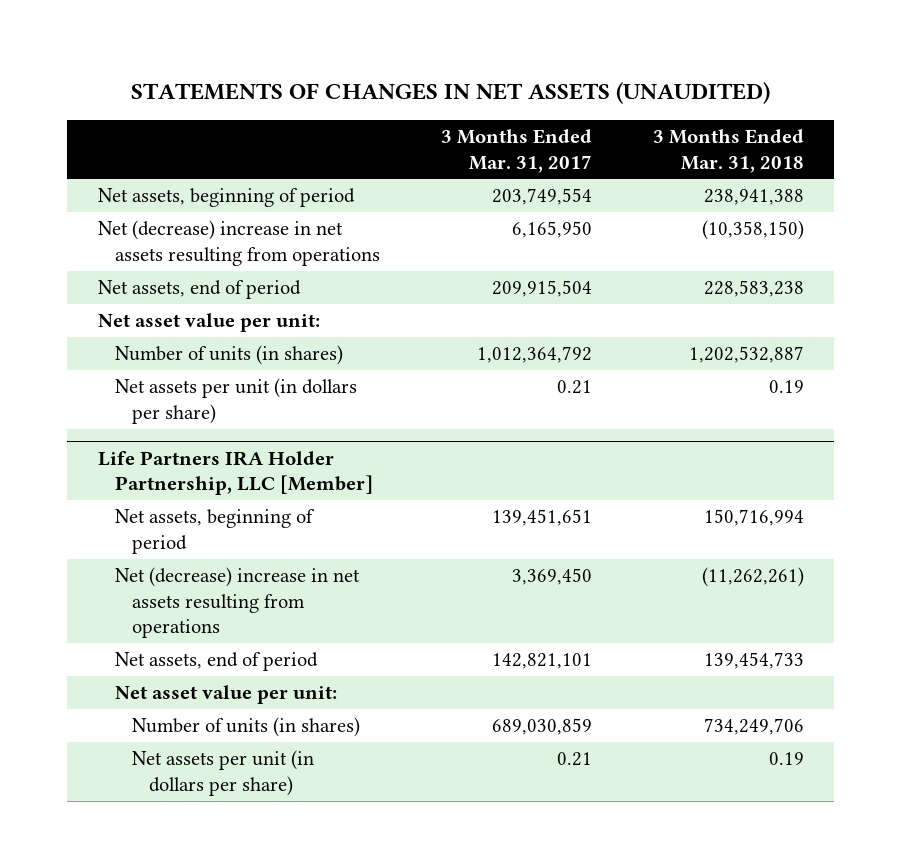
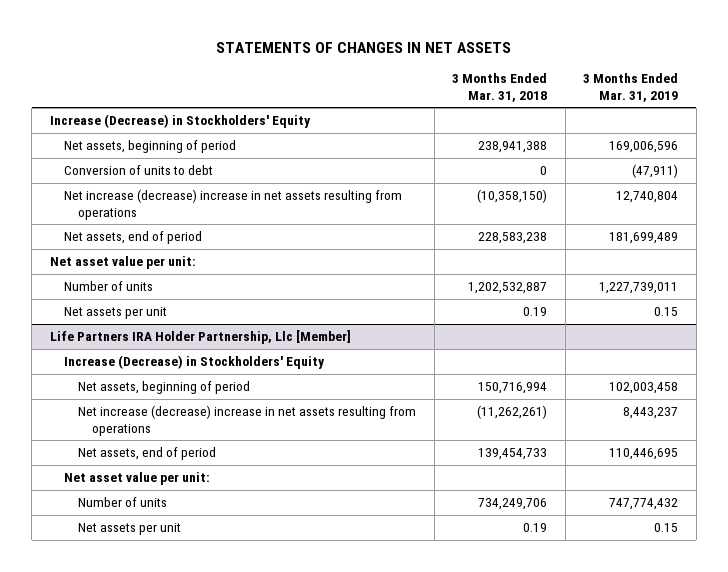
- STATEMENTS OF CHANGES IN NET ASSETS (UNAUDITED)
+ STATEMENTS OF CHANGES IN NET ASSETS
- | 3 Months Ended Mar. 31, 2017 | 3 Months Ended Mar. 31, 2018
+ | 3 Months Ended Mar. 31, 2018 | 3 Months Ended Mar. 31, 2019
+ Increase (Decrease) in Stockholders' Equity
- Net (decrease) increase in net assets resulting from operations | 6,165,950 | (10,358,150)
+ Conversion of units to debt | 0 | (47,911)
+ Net increase (decrease) increase in net assets resulting from operations | (10,358,150) | 12,740,804
- Number of units (in shares) | 1,012,364,792 | 1,202,532,887
- Net assets per unit (in dollars per share) | 0.21 | 0.19
- Life Partners IRA Holder Partnership, LLC [Member]
+ Number of units | 1,202,532,887 | 1,227,739,011
+ Net assets per unit | 0.19 | 0.15
+ Life Partners IRA Holder Partnership, Llc [Member]
+ Increase (Decrease) in Stockholders' Equity
- Net (decrease) increase in net assets resulting from operations | 3,369,450 | (11,262,261)
+ Net increase (decrease) increase in net assets resulting from operations | (11,262,261) | 8,443,237
- Number of units (in shares) | 689,030,859 | 734,249,706
- Net assets per unit (in dollars per share) | 0.21 | 0.19
+ Number of units | 734,249,706 | 747,774,432
+ Net assets per unit | 0.19 | 0.15

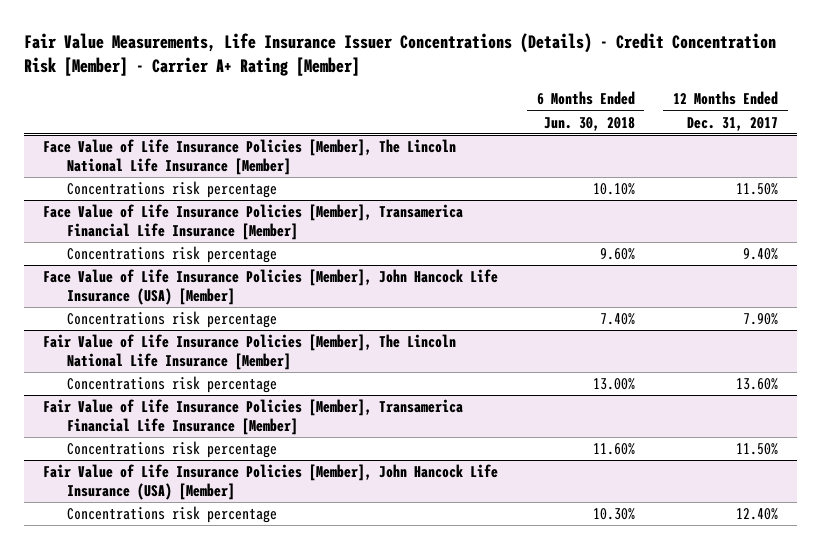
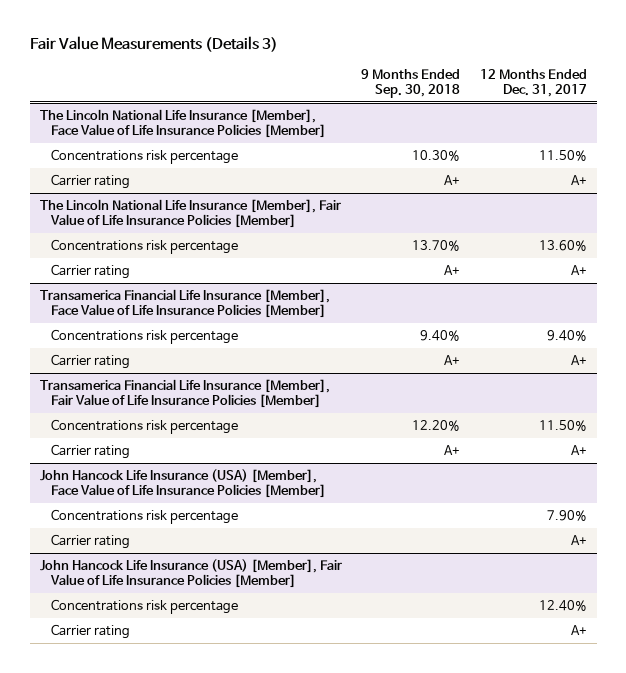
- Fair Value Measurements, Life Insurance Issuer Concentrations (Details) - Credit Concentration Risk [Member] - Carrier A+ Rating [Member]
+ Fair Value Measurements (Details 3)
- | 6 Months Ended Jun. 30, 2018 | 12 Months Ended Dec. 31, 2017
+ | 9 Months Ended Sep. 30, 2018 | 12 Months Ended Dec. 31, 2017
- Face Value of Life Insurance Policies [Member], The Lincoln National Life Insurance [Member]
+ The Lincoln National Life Insurance [Member], Face Value of Life Insurance Policies [Member]
- Face Value of Life Insurance Policies [Member], Transamerica Financial Life Insurance [Member]
- Concentrations risk percentage | 9.60% | 9.40%
- Face Value of Life Insurance Policies [Member], John Hancock Life Insurance (USA) [Member]
- Concentrations risk percentage | 7.40% | 7.90%
- Fair Value of Life Insurance Policies [Member], The Lincoln National Life Insurance [Member]
+ Carrier rating | A+ | A+
+ The Lincoln National Life Insurance [Member], Fair Value of Life Insurance Policies [Member]
- Fair Value of Life Insurance Policies [Member], Transamerica Financial Life Insurance [Member]
+ Carrier rating | A+ | A+
+ Transamerica Financial Life Insurance [Member], Face Value of Life Insurance Policies [Member]
+ Concentrations risk percentage | 9.40% | 9.40%
+ Carrier rating | A+ | A+
+ Transamerica Financial Life Insurance [Member], Fair Value of Life Insurance Policies [Member]
- Fair Value of Life Insurance Policies [Member], John Hancock Life Insurance (USA) [Member]
+ Carrier rating | A+ | A+
+ John Hancock Life Insurance (USA) [Member], Face Value of Life Insurance Policies [Member]
+ Concentrations risk percentage | | 7.90%
+ Carrier rating | | A+
+ John Hancock Life Insurance (USA) [Member], Fair Value of Life Insurance Policies [Member]
+ Carrier rating | | A+

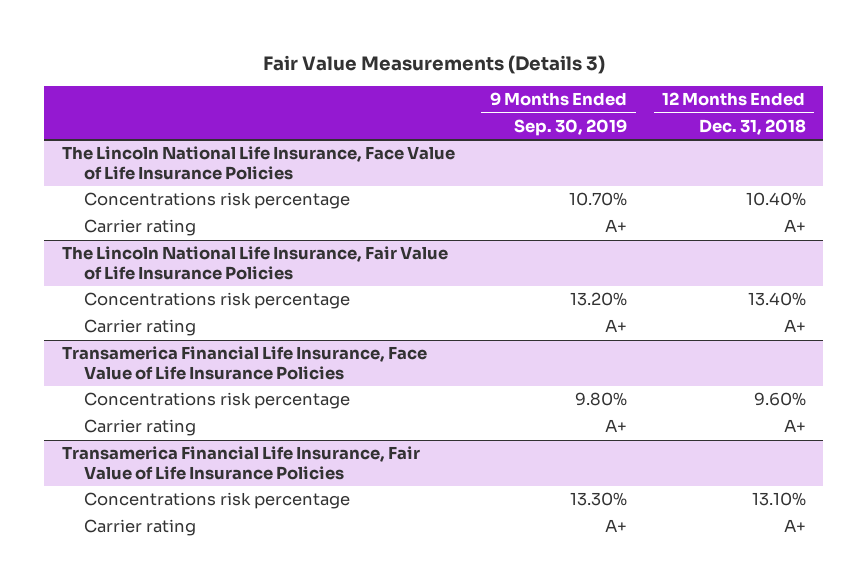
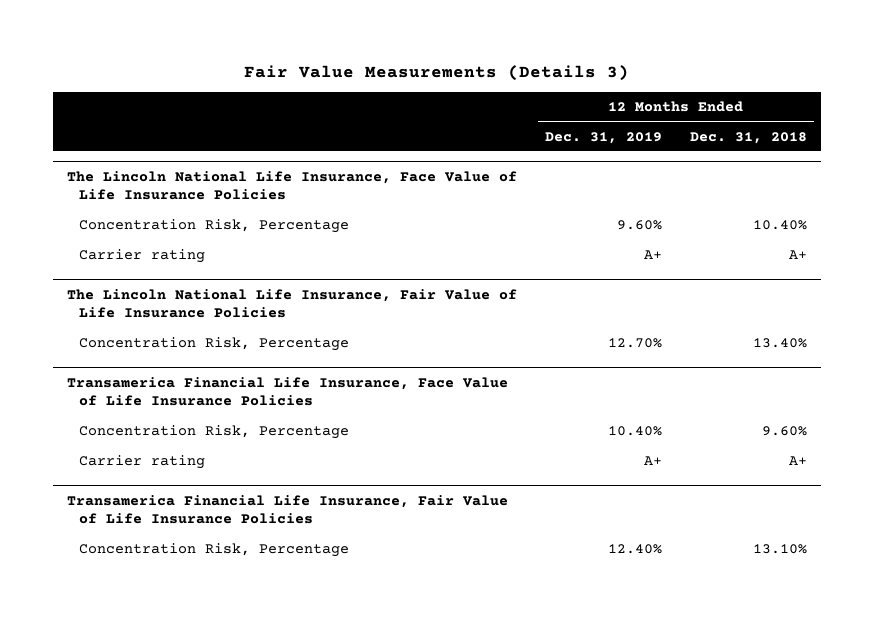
- | 9 Months Ended Sep. 30, 2019 | 12 Months Ended Dec. 31, 2018
+ | 12 Months Ended Dec. 31, 2019 | 12 Months Ended Dec. 31, 2018
@ The Lincoln National Life Insurance, Face Value of Life Insurance Policies
- Concentrations risk percentage | 10.70% | 10.40%
+ Concentration Risk, Percentage | 9.60% | 10.40%
@ The Lincoln National Life Insurance, Fair Value of Life Insurance Policies
- Concentrations risk percentage | 13.20% | 13.40%
- Carrier rating | A+ | A+
+ Concentration Risk, Percentage | 12.70% | 13.40%
@ Transamerica Financial Life Insurance, Face Value of Life Insurance Policies
- Concentrations risk percentage | 9.80% | 9.60%
+ Concentration Risk, Percentage | 10.40% | 9.60%
@ Transamerica Financial Life Insurance, Fair Value of Life Insurance Policies
- Concentrations risk percentage | 13.30% | 13.10%
- Carrier rating | A+ | A+
+ Concentration Risk, Percentage | 12.40% | 13.10%

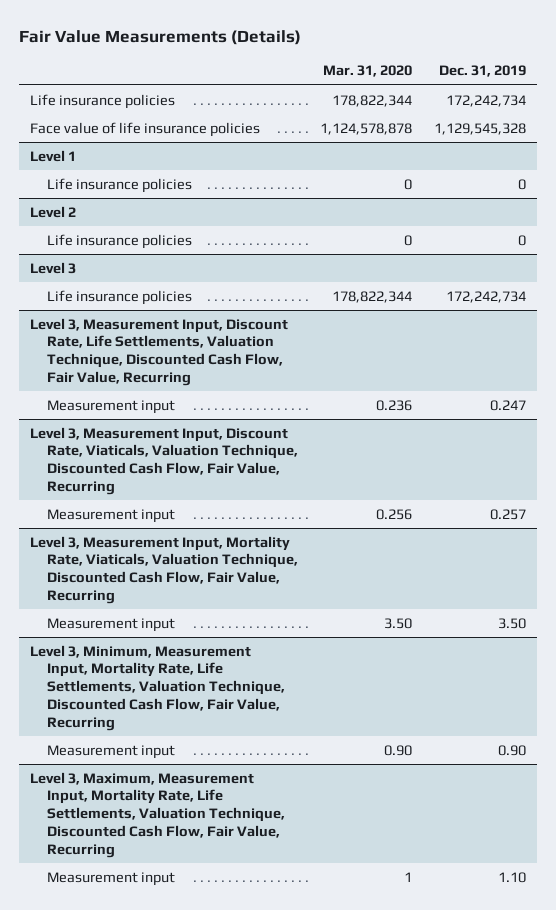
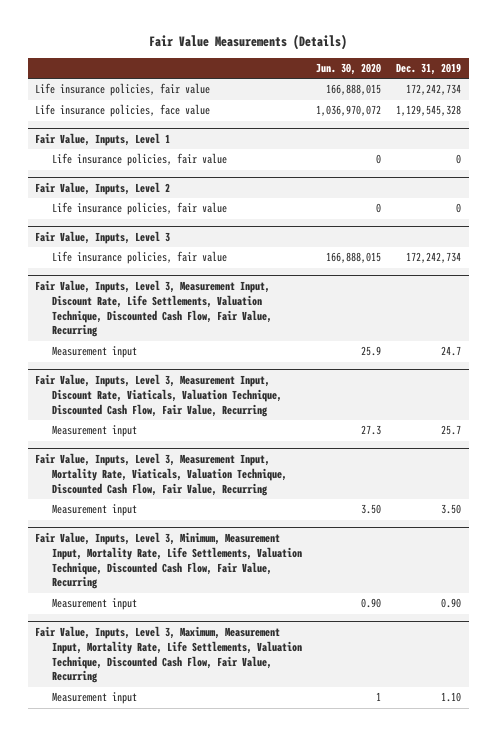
- | Mar. 31, 2020 | Dec. 31, 2019
+ | Jun. 30, 2020 | Dec. 31, 2019
- Life insurance policies | 178,822,344 | 172,242,734
- Face value of life insurance policies | 1,124,578,878 | 1,129,545,328
- Level 1
- Life insurance policies | 0 | 0
- Level 2
- Life insurance policies | 0 | 0
- Level 3
- Life insurance policies | 178,822,344 | 172,242,734
- Level 3, Measurement Input, Discount Rate, Life Settlements, Valuation Technique, Discounted Cash Flow, Fair Value, Recurring
- Measurement input | 0.236 | 0.247
- Level 3, Measurement Input, Discount Rate, Viaticals, Valuation Technique, Discounted Cash Flow, Fair Value, Recurring
- Measurement input | 0.256 | 0.257
- Level 3, Measurement Input, Mortality Rate, Viaticals, Valuation Technique, Discounted Cash Flow, Fair Value, Recurring
+ Life insurance policies, fair value | 166,888,015 | 172,242,734
+ Life insurance policies, face value | 1,036,970,072 | 1,129,545,328
+ Fair Value, Inputs, Level 1
+ Life insurance policies, fair value | 0 | 0
+ Fair Value, Inputs, Level 2
+ Life insurance policies, fair value | 0 | 0
+ Fair Value, Inputs, Level 3
+ Life insurance policies, fair value | 166,888,015 | 172,242,734
+ Fair Value, Inputs, Level 3, Measurement Input, Discount Rate, Life Settlements, Valuation Technique, Discounted Cash Flow, Fair Value, Recurring
+ Measurement input | 25.9 | 24.7
+ Fair Value, Inputs, Level 3, Measurement Input, Discount Rate, Viaticals, Valuation Technique, Discounted Cash Flow, Fair Value, Recurring
+ Measurement input | 27.3 | 25.7
+ Fair Value, Inputs, Level 3, Measurement Input, Mortality Rate, Viaticals, Valuation Technique, Discounted Cash Flow, Fair Value, Recurring
- Level 3, Minimum, Measurement Input, Mortality Rate, Life Settlements, Valuation Technique, Discounted Cash Flow, Fair Value, Recurring
+ Fair Value, Inputs, Level 3, Minimum, Measurement Input, Mortality Rate, Life Settlements, Valuation Technique, Discounted Cash Flow, Fair Value, Recurring
- Level 3, Maximum, Measurement Input, Mortality Rate, Life Settlements, Valuation Technique, Discounted Cash Flow, Fair Value, Recurring
+ Fair Value, Inputs, Level 3, Maximum, Measurement Input, Mortality Rate, Life Settlements, Valuation Technique, Discounted Cash Flow, Fair Value, Recurring

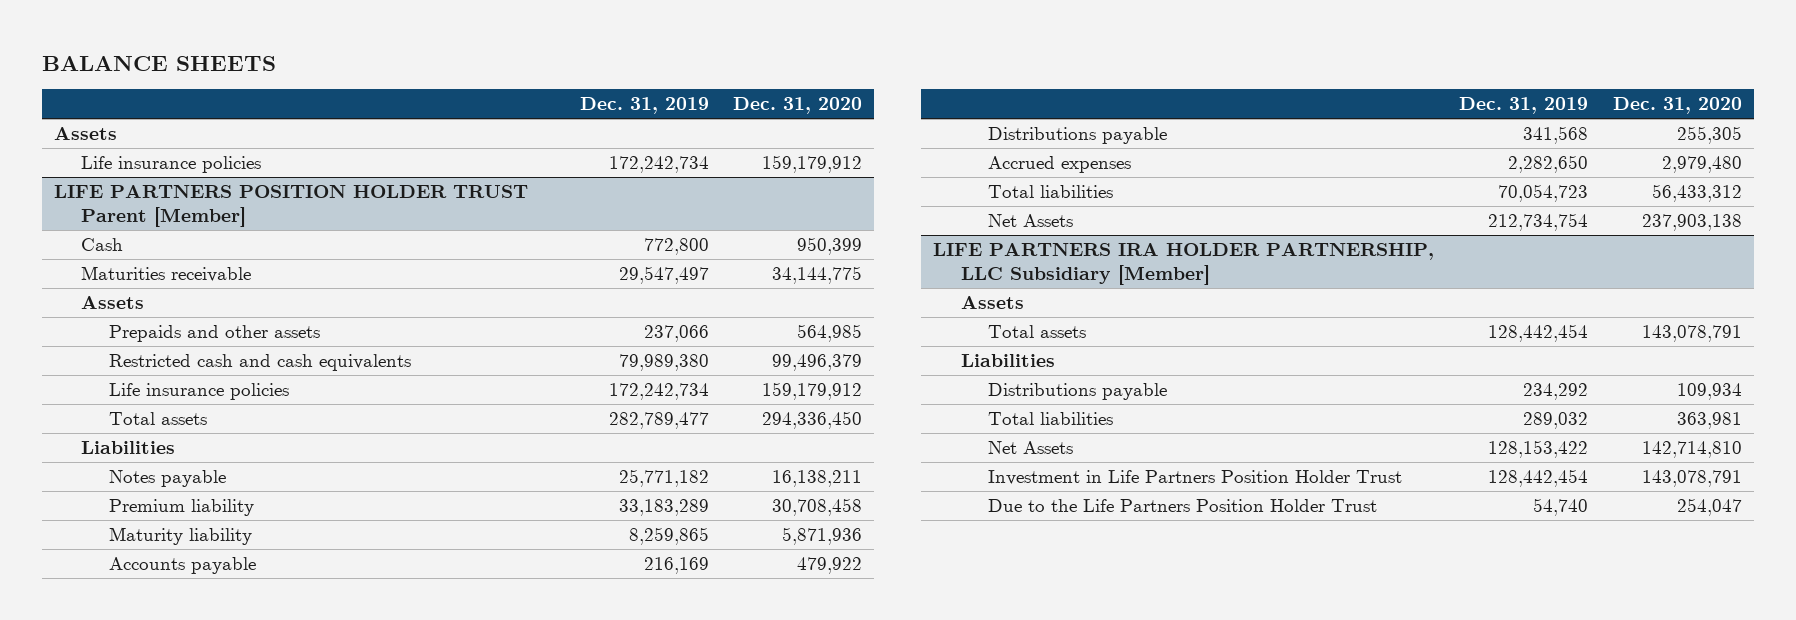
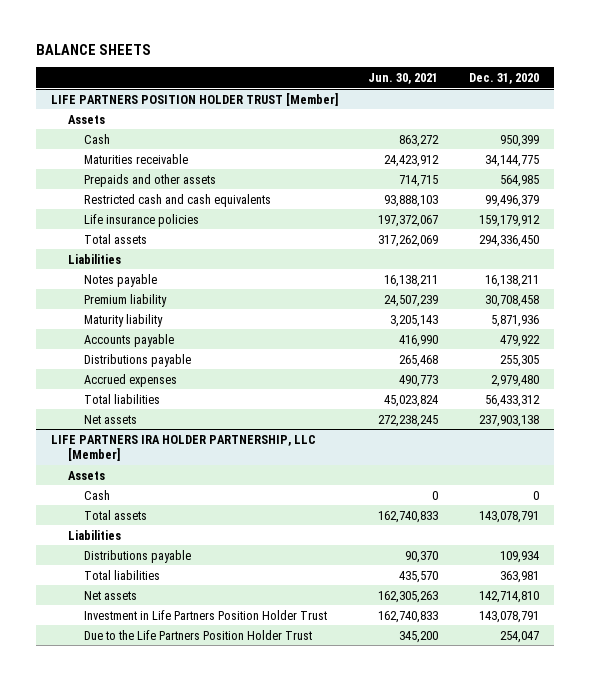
- | Dec. 31, 2019 | Dec. 31, 2020
+ | Jun. 30, 2021 | Dec. 31, 2020
+ LIFE PARTNERS POSITION HOLDER TRUST [Member]
- Life insurance policies | 172,242,734 | 159,179,912
- LIFE PARTNERS POSITION HOLDER TRUST Parent [Member]
- Assets
- Net Assets | 212,734,754 | 237,903,138
- LIFE PARTNERS IRA HOLDER PARTNERSHIP, LLC Subsidiary [Member]
+ Net assets | 272,238,245 | 237,903,138
+ LIFE PARTNERS IRA HOLDER PARTNERSHIP, LLC [Member]
+ Cash | 0 | 0
- Net Assets | 128,153,422 | 142,714,810
+ Net assets | 162,305,263 | 142,714,810

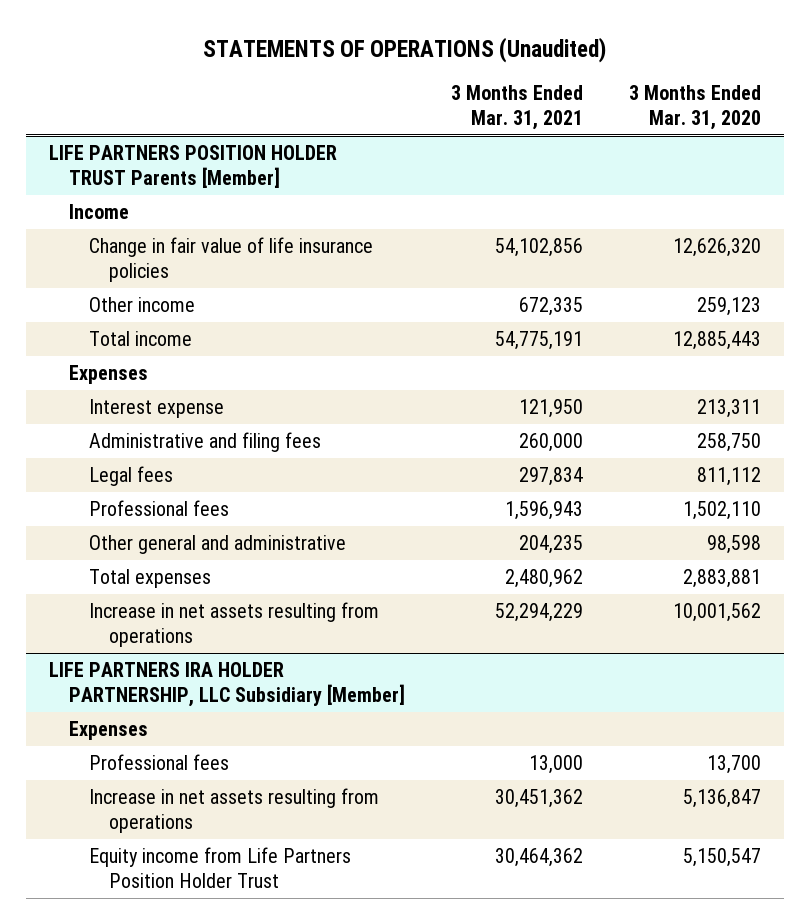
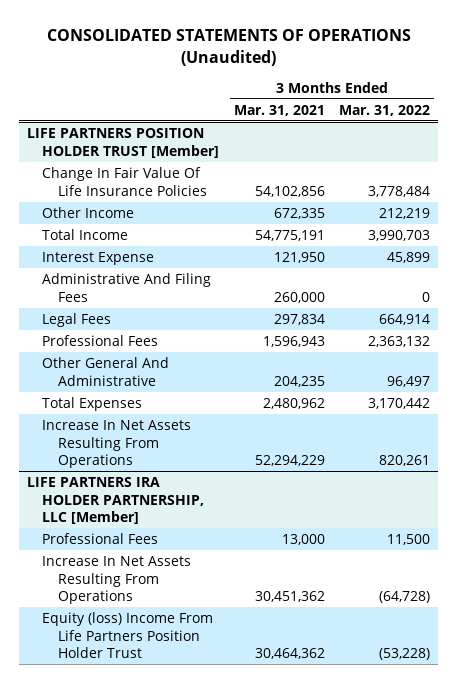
- STATEMENTS OF OPERATIONS (Unaudited)
+ CONSOLIDATED STATEMENTS OF OPERATIONS (Unaudited)
- | 3 Months Ended Mar. 31, 2021 | 3 Months Ended Mar. 31, 2020
+ | 3 Months Ended Mar. 31, 2021 | 3 Months Ended Mar. 31, 2022
- LIFE PARTNERS POSITION HOLDER TRUST Parents [Member]
- Income
- Change in fair value of life insurance policies | 54,102,856 | 12,626,320
- Other income | 672,335 | 259,123
- Total income | 54,775,191 | 12,885,443
- Expenses
- Interest expense | 121,950 | 213,311
- Administrative and filing fees | 260,000 | 258,750
- Legal fees | 297,834 | 811,112
- Professional fees | 1,596,943 | 1,502,110
- Other general and administrative | 204,235 | 98,598
- Total expenses | 2,480,962 | 2,883,881
- Increase in net assets resulting from operations | 52,294,229 | 10,001,562
- LIFE PARTNERS IRA HOLDER PARTNERSHIP, LLC Subsidiary [Member]
- Expenses
- Professional fees | 13,000 | 13,700
- Increase in net assets resulting from operations | 30,451,362 | 5,136,847
- Equity income from Life Partners Position Holder Trust | 30,464,362 | 5,150,547
+ LIFE PARTNERS POSITION HOLDER TRUST [Member]
+ Change In Fair Value Of Life Insurance Policies | 54,102,856 | 3,778,484
+ Other Income | 672,335 | 212,219
+ Total Income | 54,775,191 | 3,990,703
+ Interest Expense | 121,950 | 45,899
+ Administrative And Filing Fees | 260,000 | 0
+ Legal Fees | 297,834 | 664,914
+ Professional Fees | 1,596,943 | 2,363,132
+ Other General And Administrative | 204,235 | 96,497
+ Total Expenses | 2,480,962 | 3,170,442
+ Increase In Net Assets Resulting From Operations | 52,294,229 | 820,261
+ LIFE PARTNERS IRA HOLDER PARTNERSHIP, LLC [Member]
+ Professional Fees | 13,000 | 11,500
+ Increase In Net Assets Resulting From Operations | 30,451,362 | (64,728)
+ Equity (loss) Income From Life Partners Position Holder Trust | 30,464,362 | (53,228)

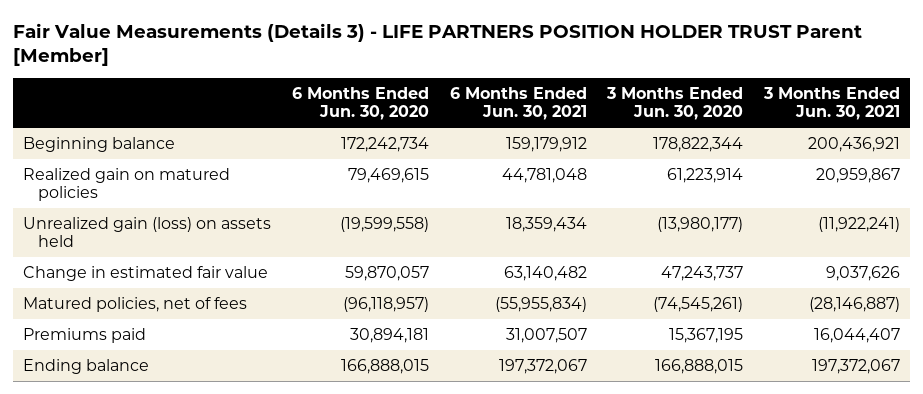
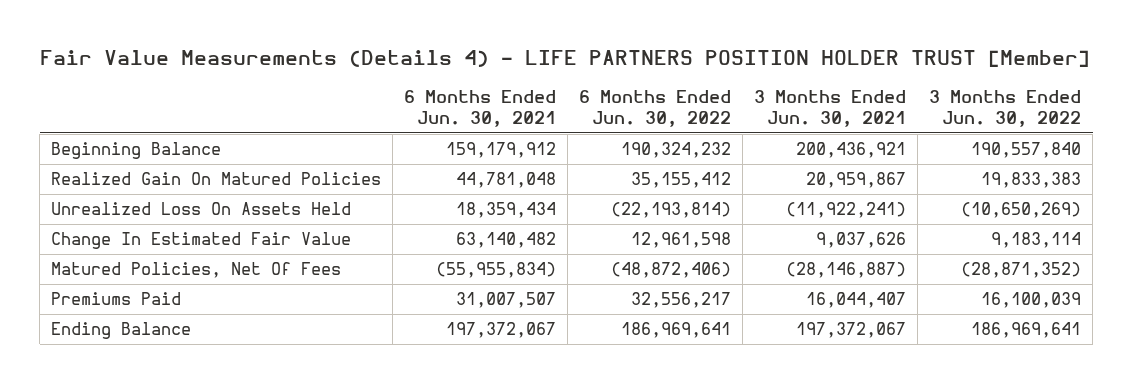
- Fair Value Measurements (Details 3) - LIFE PARTNERS POSITION HOLDER TRUST Parent [Member]
+ Fair Value Measurements (Details 4) - LIFE PARTNERS POSITION HOLDER TRUST [Member]
- | 6 Months Ended Jun. 30, 2020 | 6 Months Ended Jun. 30, 2021 | 3 Months Ended Jun. 30, 2020 | 3 Months Ended Jun. 30, 2021
+ | 6 Months Ended Jun. 30, 2021 | 6 Months Ended Jun. 30, 2022 | 3 Months Ended Jun. 30, 2021 | 3 Months Ended Jun. 30, 2022
- Beginning balance | 172,242,734 | 159,179,912 | 178,822,344 | 200,436,921
- Realized gain on matured policies | 79,469,615 | 44,781,048 | 61,223,914 | 20,959,867
- Unrealized gain (loss) on assets held | (19,599,558) | 18,359,434 | (13,980,177) | (11,922,241)
- Change in estimated fair value | 59,870,057 | 63,140,482 | 47,243,737 | 9,037,626
- Matured policies, net of fees | (96,118,957) | (55,955,834) | (74,545,261) | (28,146,887)
- Premiums paid | 30,894,181 | 31,007,507 | 15,367,195 | 16,044,407
- Ending balance | 166,888,015 | 197,372,067 | 166,888,015 | 197,372,067
+ Beginning Balance | 159,179,912 | 190,324,232 | 200,436,921 | 190,557,840
+ Realized Gain On Matured Policies | 44,781,048 | 35,155,412 | 20,959,867 | 19,833,383
+ Unrealized Loss On Assets Held | 18,359,434 | (22,193,814) | (11,922,241) | (10,650,269)
+ Change In Estimated Fair Value | 63,140,482 | 12,961,598 | 9,037,626 | 9,183,114
+ Matured Policies, Net Of Fees | (55,955,834) | (48,872,406) | (28,146,887) | (28,871,352)
+ Premiums Paid | 31,007,507 | 32,556,217 | 16,044,407 | 16,100,039
+ Ending Balance | 197,372,067 | 186,969,641 | 197,372,067 | 186,969,641

